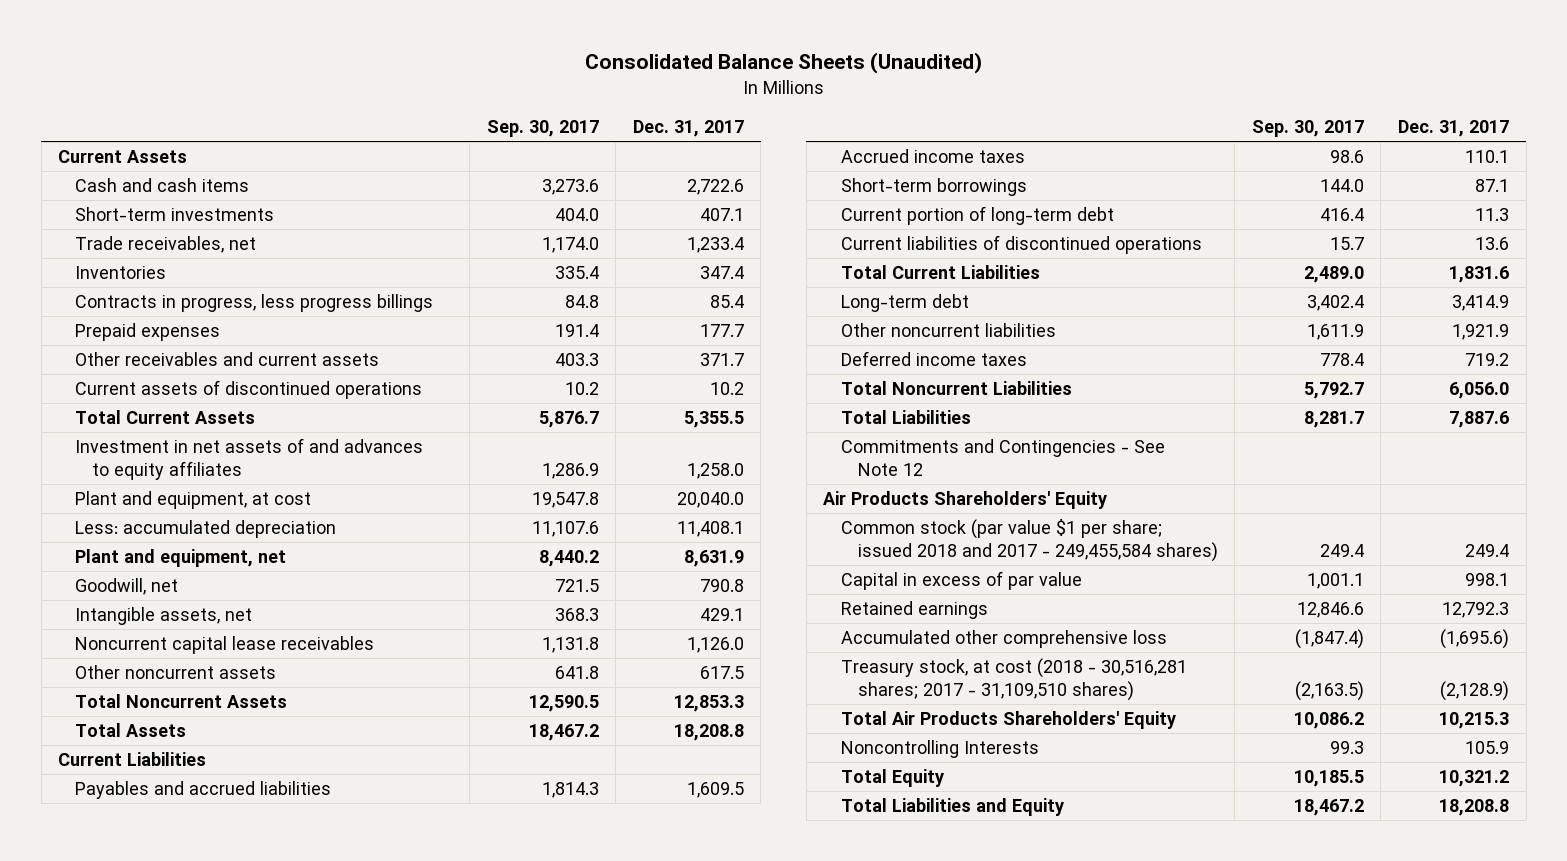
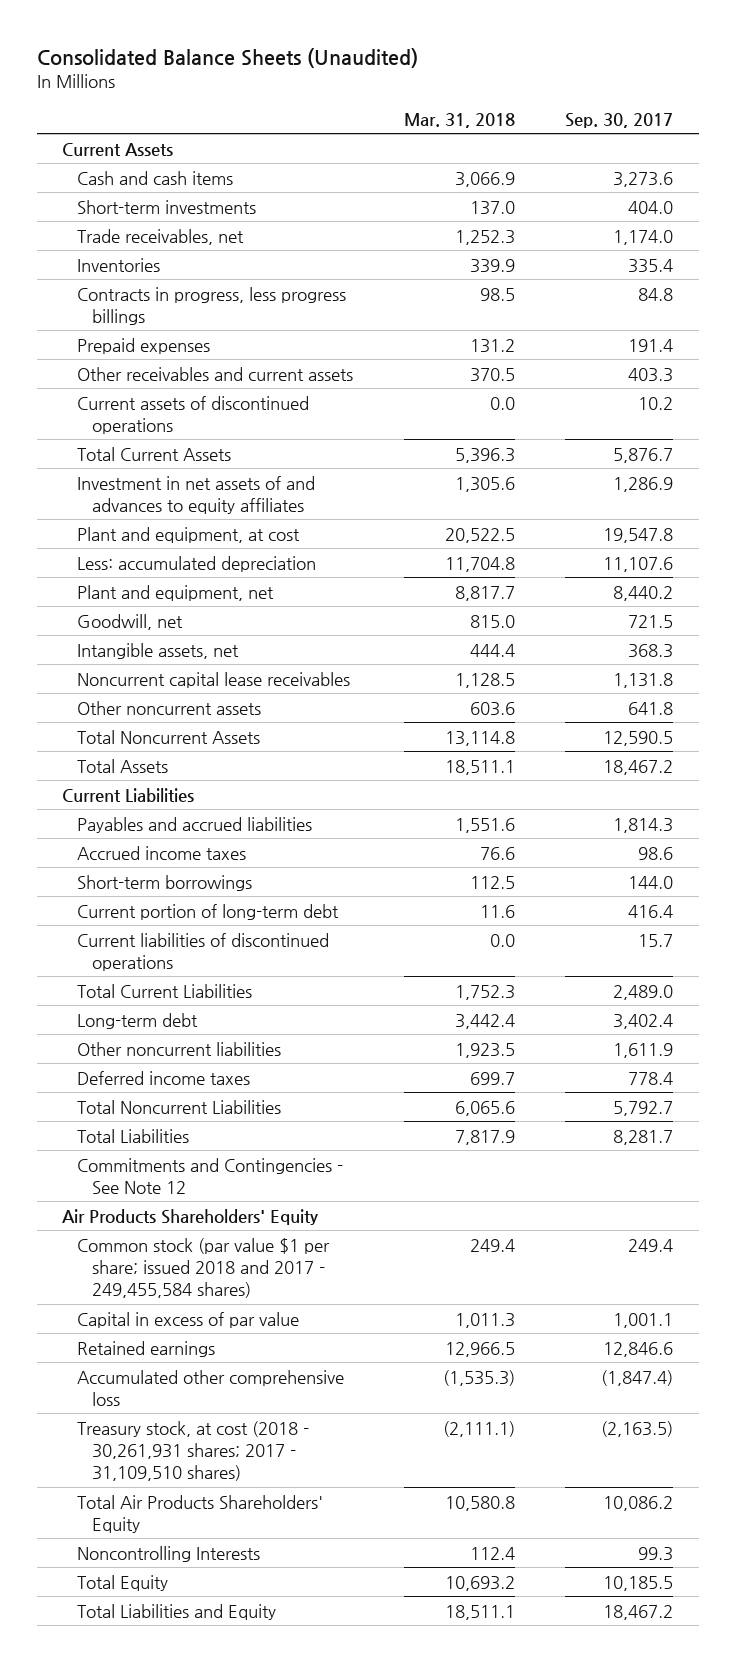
- | Sep. 30, 2017 | Dec. 31, 2017
+ | Mar. 31, 2018 | Sep. 30, 2017
- Treasury stock, at cost (2018 - 30,516,281 shares; 2017 - 31,109,510 shares) | (2,163.5) | (2,128.9)
+ Treasury stock, at cost (2018 - 30,261,931 shares; 2017 - 31,109,510 shares) | (2,111.1) | (2,163.5)

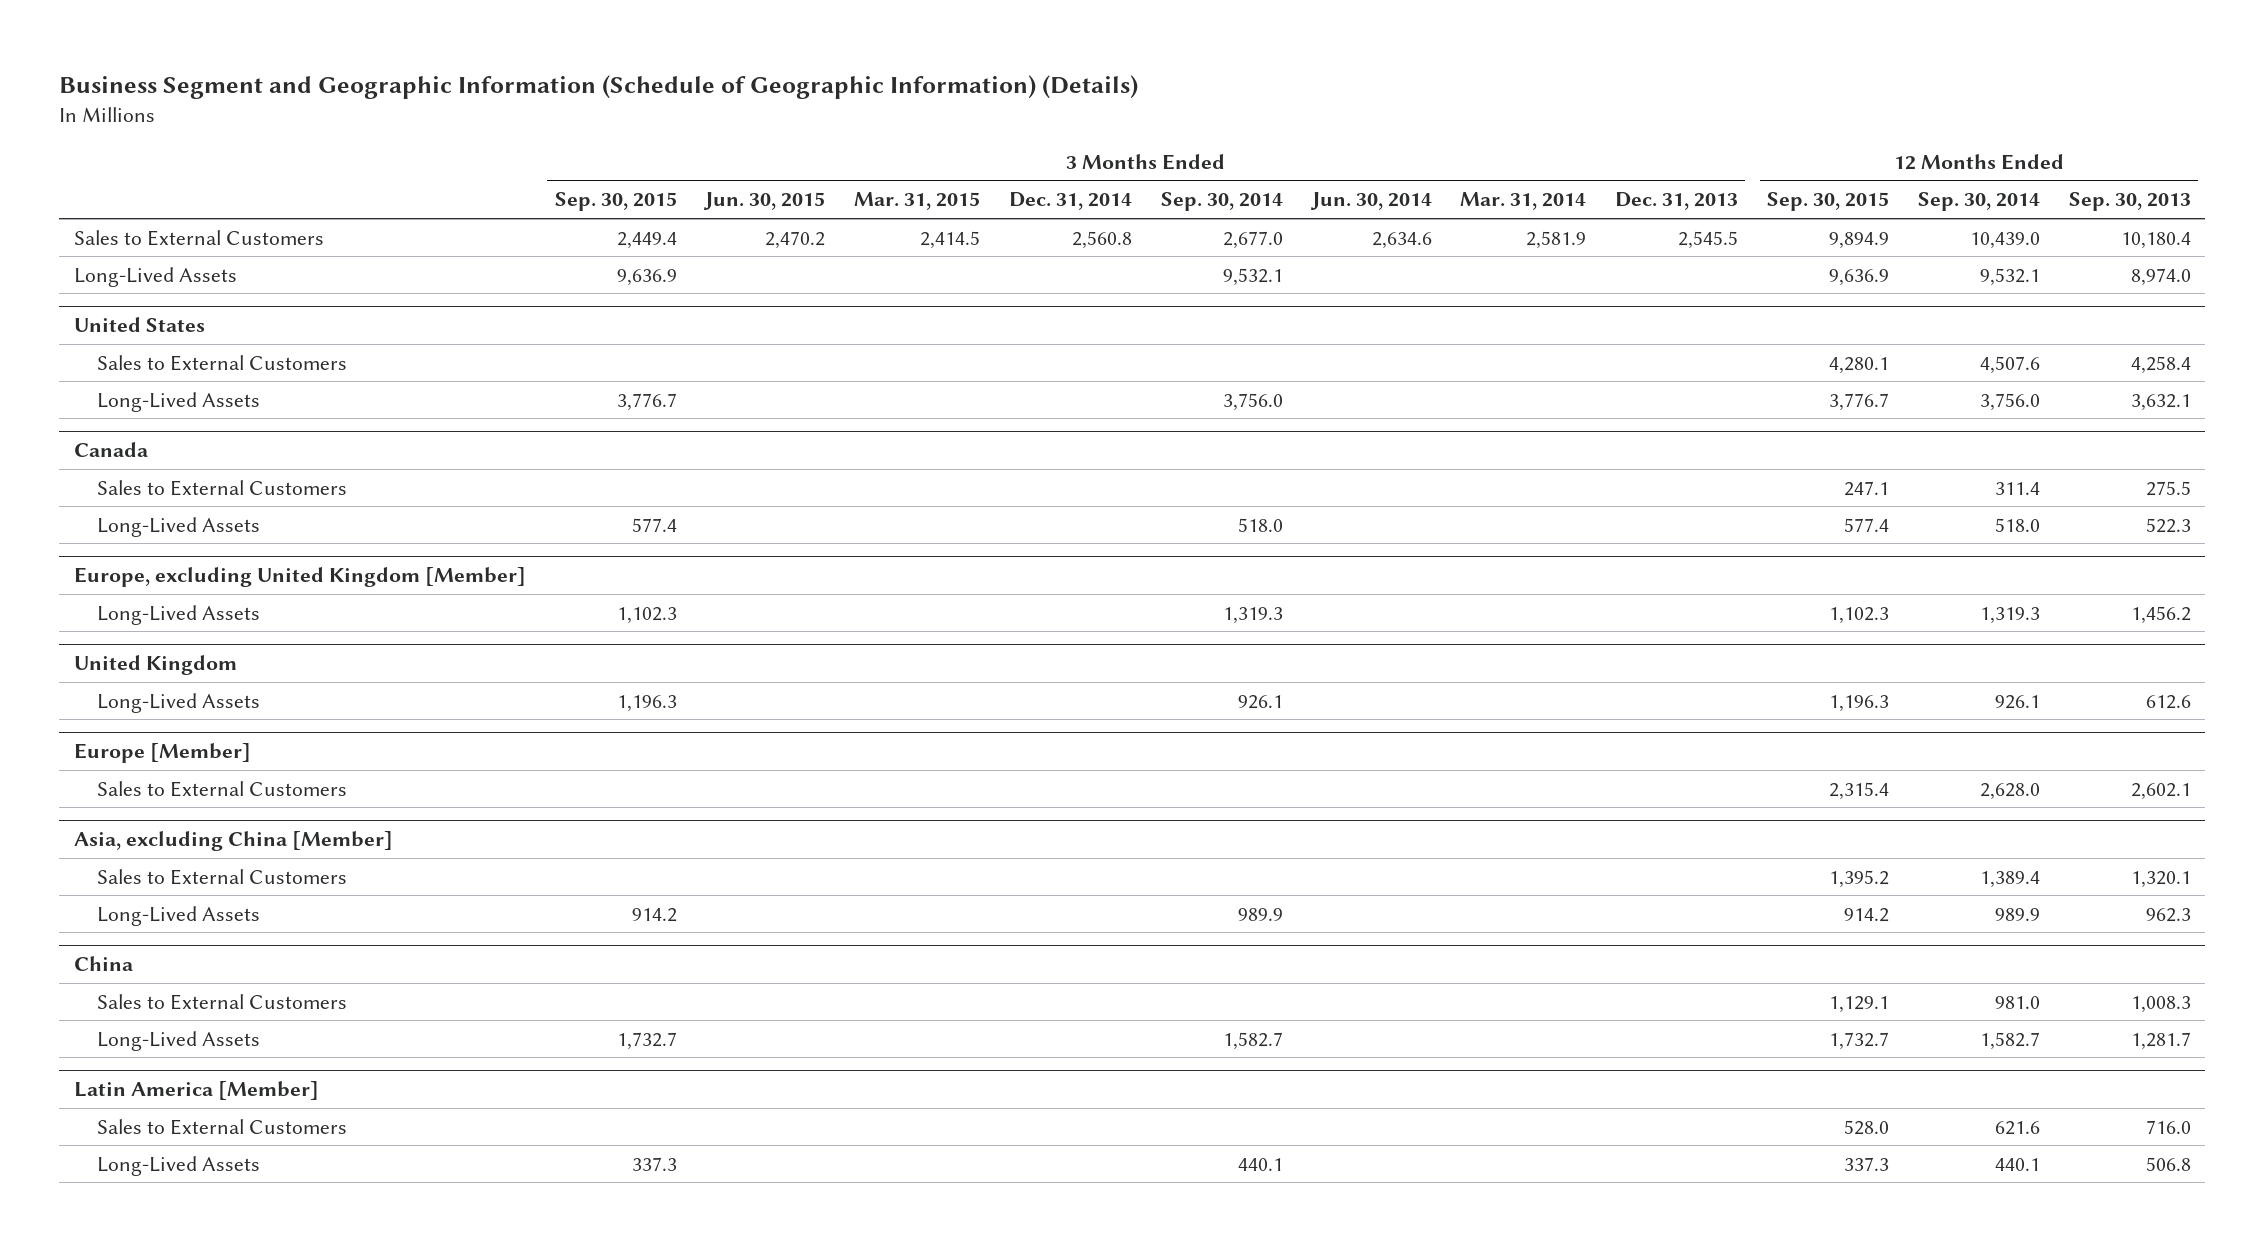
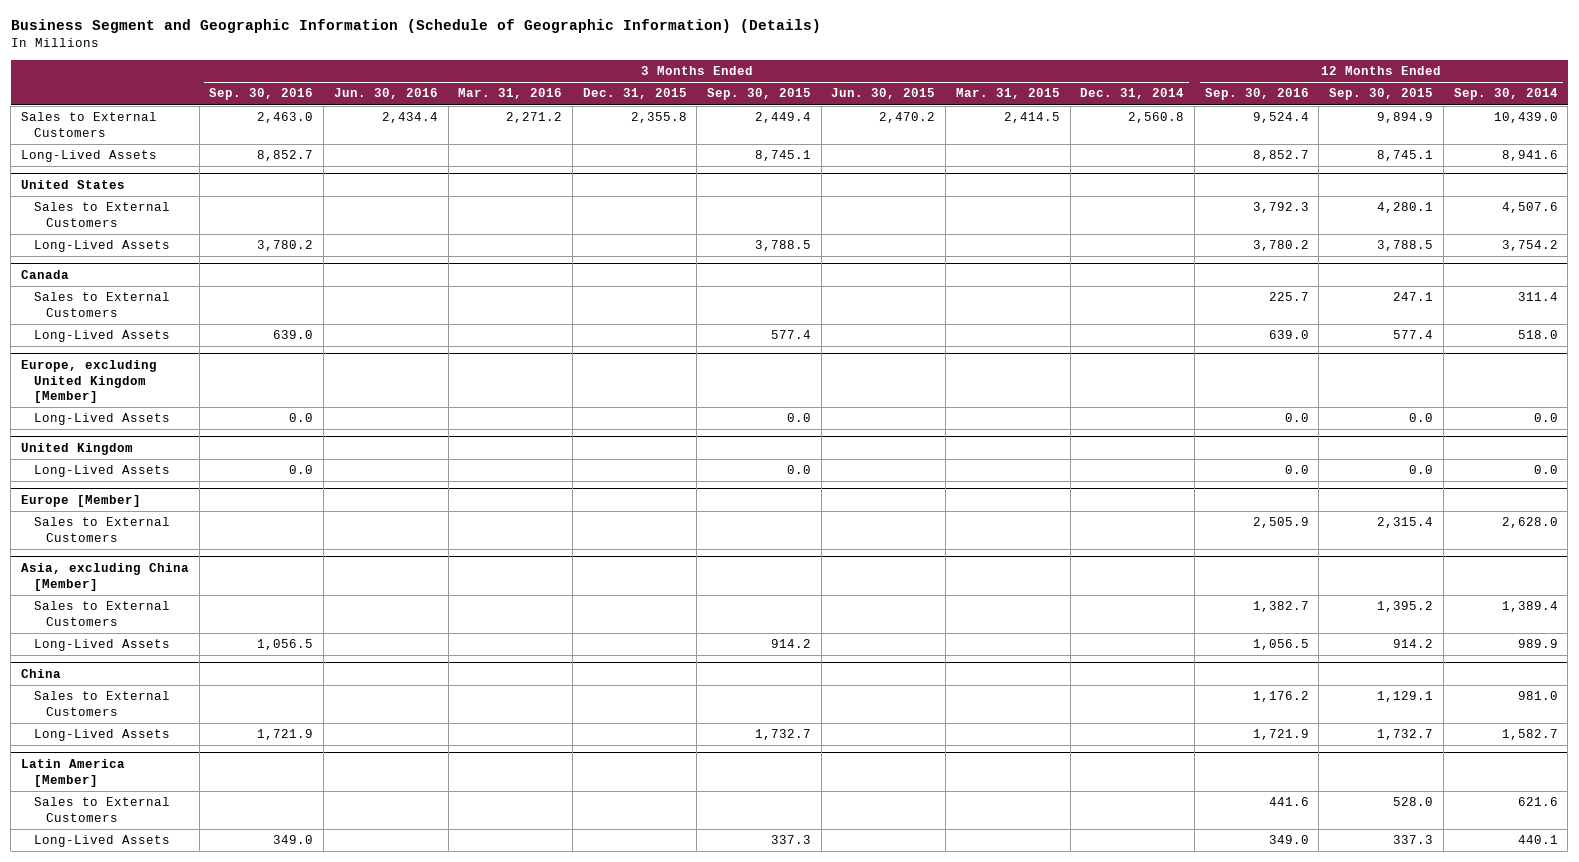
- | 3 Months Ended Sep. 30, 2015 | 3 Months Ended Jun. 30, 2015 | 3 Months Ended Mar. 31, 2015 | 3 Months Ended Dec. 31, 2014 | 3 Months Ended Sep. 30, 2014 | 3 Months Ended Jun. 30, 2014 | 3 Months Ended Mar. 31, 2014 | 3 Months Ended Dec. 31, 2013 | 12 Months Ended Sep. 30, 2015 | 12 Months Ended Sep. 30, 2014 | 12 Months Ended Sep. 30, 2013
+ | 3 Months Ended Sep. 30, 2016 | 3 Months Ended Jun. 30, 2016 | 3 Months Ended Mar. 31, 2016 | 3 Months Ended Dec. 31, 2015 | 3 Months Ended Sep. 30, 2015 | 3 Months Ended Jun. 30, 2015 | 3 Months Ended Mar. 31, 2015 | 3 Months Ended Dec. 31, 2014 | 12 Months Ended Sep. 30, 2016 | 12 Months Ended Sep. 30, 2015 | 12 Months Ended Sep. 30, 2014
- Long-Lived Assets | 9,636.9 | | | | 9,532.1 | | | | 9,636.9 | 9,532.1 | 8,974.0
+ Long-Lived Assets | 8,852.7 | | | | 8,745.1 | | | | 8,852.7 | 8,745.1 | 8,941.6
@ United States
- Long-Lived Assets | 3,776.7 | | | | 3,756.0 | | | | 3,776.7 | 3,756.0 | 3,632.1
+ Long-Lived Assets | 3,780.2 | | | | 3,788.5 | | | | 3,780.2 | 3,788.5 | 3,754.2
@ Europe, excluding United Kingdom [Member]
- Long-Lived Assets | 1,102.3 | | | | 1,319.3 | | | | 1,102.3 | 1,319.3 | 1,456.2
+ Long-Lived Assets | 0.0 | | | | 0.0 | | | | 0.0 | 0.0 | 0.0
@ United Kingdom
- Long-Lived Assets | 1,196.3 | | | | 926.1 | | | | 1,196.3 | 926.1 | 612.6
+ Long-Lived Assets | 0.0 | | | | 0.0 | | | | 0.0 | 0.0 | 0.0

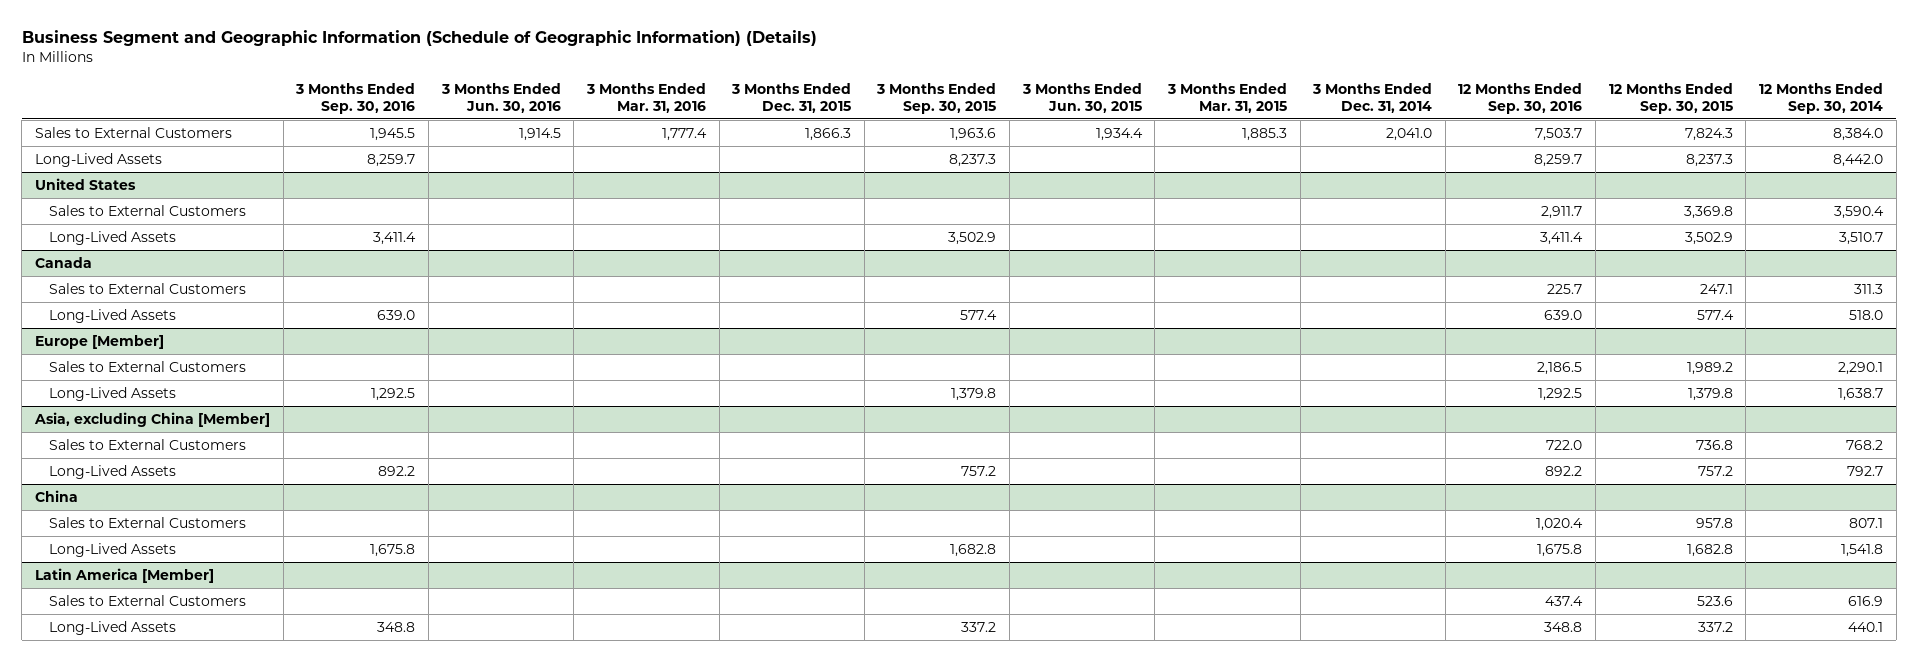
- Sales to External Customers | 2,463.0 | 2,434.4 | 2,271.2 | 2,355.8 | 2,449.4 | 2,470.2 | 2,414.5 | 2,560.8 | 9,524.4 | 9,894.9 | 10,439.0
- Long-Lived Assets | 8,852.7 | | | | 8,745.1 | | | | 8,852.7 | 8,745.1 | 8,941.6
+ Sales to External Customers | 1,945.5 | 1,914.5 | 1,777.4 | 1,866.3 | 1,963.6 | 1,934.4 | 1,885.3 | 2,041.0 | 7,503.7 | 7,824.3 | 8,384.0
+ Long-Lived Assets | 8,259.7 | | | | 8,237.3 | | | | 8,259.7 | 8,237.3 | 8,442.0
@ United States
- Sales to External Customers | | | | | | | | | 3,792.3 | 4,280.1 | 4,507.6
- Long-Lived Assets | 3,780.2 | | | | 3,788.5 | | | | 3,780.2 | 3,788.5 | 3,754.2
+ Sales to External Customers | | | | | | | | | 2,911.7 | 3,369.8 | 3,590.4
+ Long-Lived Assets | 3,411.4 | | | | 3,502.9 | | | | 3,411.4 | 3,502.9 | 3,510.7
@ Canada
- Sales to External Customers | | | | | | | | | 225.7 | 247.1 | 311.4
+ Sales to External Customers | | | | | | | | | 225.7 | 247.1 | 311.3
- Europe, excluding United Kingdom [Member]
- Long-Lived Assets | 0.0 | | | | 0.0 | | | | 0.0 | 0.0 | 0.0
- United Kingdom
- Long-Lived Assets | 0.0 | | | | 0.0 | | | | 0.0 | 0.0 | 0.0
@ Europe [Member]
- Sales to External Customers | | | | | | | | | 2,505.9 | 2,315.4 | 2,628.0
+ Sales to External Customers | | | | | | | | | 2,186.5 | 1,989.2 | 2,290.1
+ Long-Lived Assets | 1,292.5 | | | | 1,379.8 | | | | 1,292.5 | 1,379.8 | 1,638.7
@ Asia, excluding China [Member]
- Sales to External Customers | | | | | | | | | 1,382.7 | 1,395.2 | 1,389.4
- Long-Lived Assets | 1,056.5 | | | | 914.2 | | | | 1,056.5 | 914.2 | 989.9
+ Sales to External Customers | | | | | | | | | 722.0 | 736.8 | 768.2
+ Long-Lived Assets | 892.2 | | | | 757.2 | | | | 892.2 | 757.2 | 792.7
@ China
- Sales to External Customers | | | | | | | | | 1,176.2 | 1,129.1 | 981.0
- Long-Lived Assets | 1,721.9 | | | | 1,732.7 | | | | 1,721.9 | 1,732.7 | 1,582.7
+ Sales to External Customers | | | | | | | | | 1,020.4 | 957.8 | 807.1
+ Long-Lived Assets | 1,675.8 | | | | 1,682.8 | | | | 1,675.8 | 1,682.8 | 1,541.8
@ Latin America [Member]
- Sales to External Customers | | | | | | | | | 441.6 | 528.0 | 621.6
- Long-Lived Assets | 349.0 | | | | 337.3 | | | | 349.0 | 337.3 | 440.1
+ Sales to External Customers | | | | | | | | | 437.4 | 523.6 | 616.9
+ Long-Lived Assets | 348.8 | | | | 337.2 | | | | 348.8 | 337.2 | 440.1

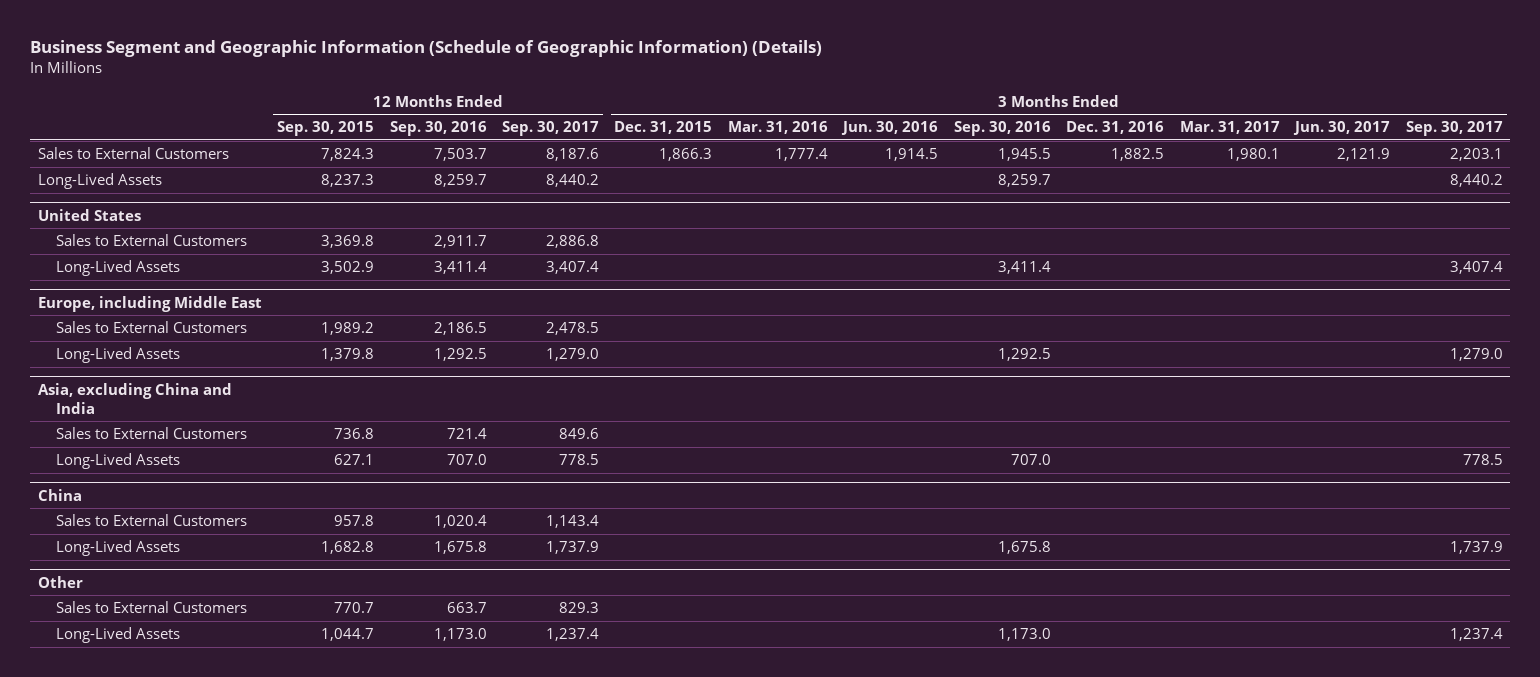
- | 3 Months Ended Sep. 30, 2016 | 3 Months Ended Jun. 30, 2016 | 3 Months Ended Mar. 31, 2016 | 3 Months Ended Dec. 31, 2015 | 3 Months Ended Sep. 30, 2015 | 3 Months Ended Jun. 30, 2015 | 3 Months Ended Mar. 31, 2015 | 3 Months Ended Dec. 31, 2014 | 12 Months Ended Sep. 30, 2016 | 12 Months Ended Sep. 30, 2015 | 12 Months Ended Sep. 30, 2014
+ | 12 Months Ended Sep. 30, 2015 | 12 Months Ended Sep. 30, 2016 | 12 Months Ended Sep. 30, 2017 | 3 Months Ended Dec. 31, 2015 | 3 Months Ended Mar. 31, 2016 | 3 Months Ended Jun. 30, 2016 | 3 Months Ended Sep. 30, 2016 | 3 Months Ended Dec. 31, 2016 | 3 Months Ended Mar. 31, 2017 | 3 Months Ended Jun. 30, 2017 | 3 Months Ended Sep. 30, 2017
- Canada
- Sales to External Customers | | | | | | | | | 225.7 | 247.1 | 311.3
- Long-Lived Assets | 639.0 | | | | 577.4 | | | | 639.0 | 577.4 | 518.0
- Europe [Member]
+ Europe, including Middle East
- Asia, excluding China [Member]
- Sales to External Customers | | | | | | | | | 722.0 | 736.8 | 768.2
- Long-Lived Assets | 892.2 | | | | 757.2 | | | | 892.2 | 757.2 | 792.7
+ Asia, excluding China and India
+ Sales to External Customers | 736.8 | 721.4 | 849.6 | | | | | | | |
+ Long-Lived Assets | 627.1 | 707.0 | 778.5 | | | | 707.0 | | | | 778.5
- Latin America [Member]
- Sales to External Customers | | | | | | | | | 437.4 | 523.6 | 616.9
- Long-Lived Assets | 348.8 | | | | 337.2 | | | | 348.8 | 337.2 | 440.1
+ Other
+ Sales to External Customers | 770.7 | 663.7 | 829.3 | | | | | | | |
+ Long-Lived Assets | 1,044.7 | 1,173.0 | 1,237.4 | | | | 1,173.0 | | | | 1,237.4

